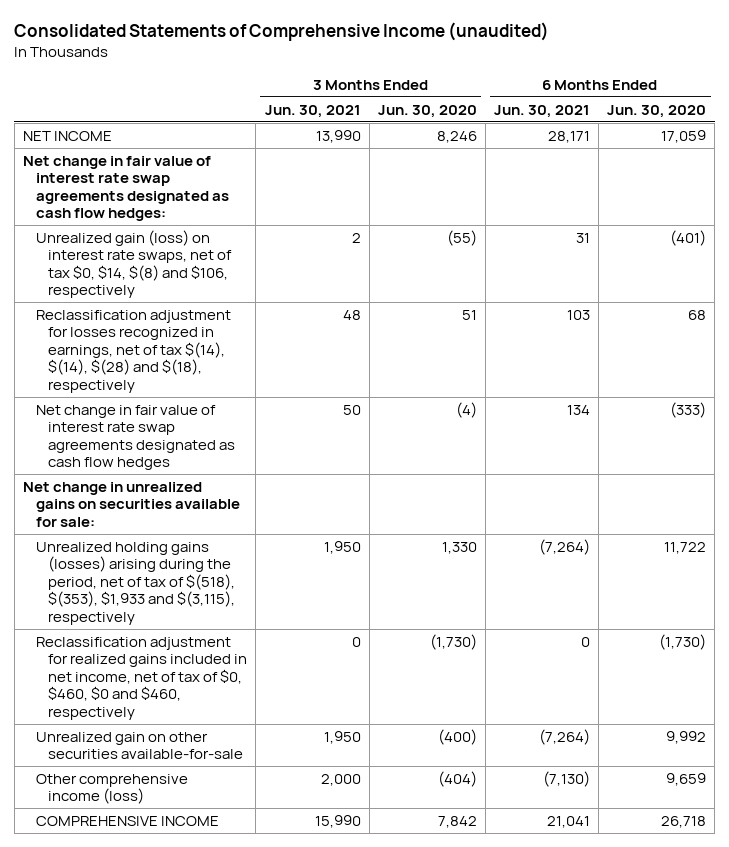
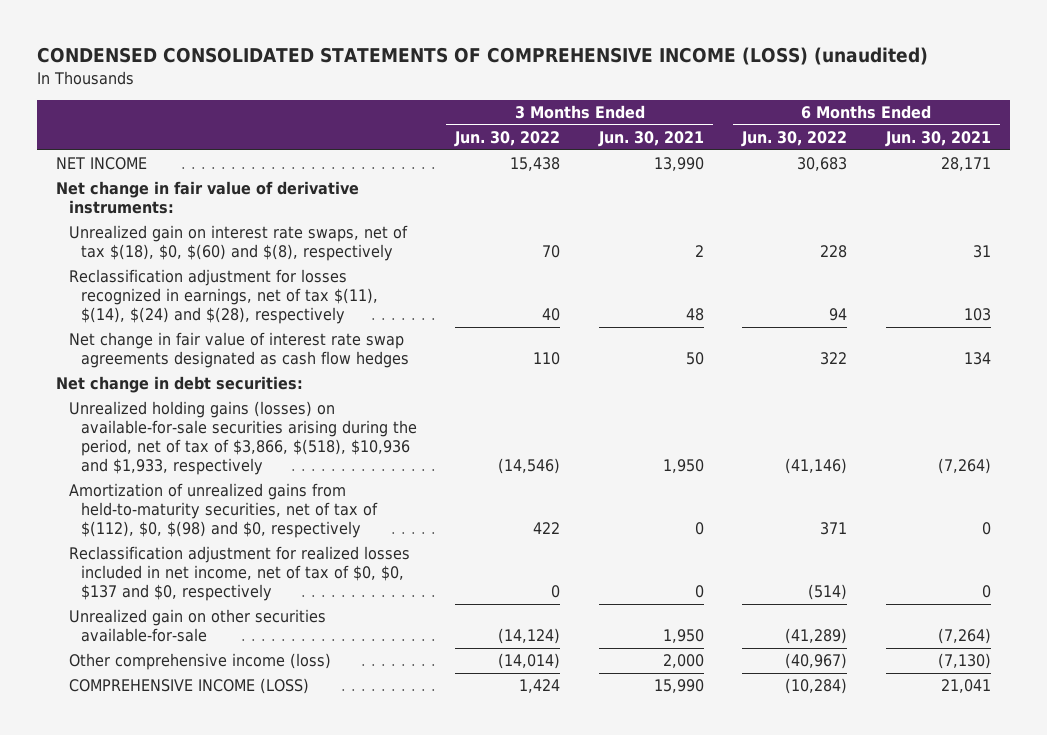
- Consolidated Statements of Comprehensive Income (unaudited)
+ CONDENSED CONSOLIDATED STATEMENTS OF COMPREHENSIVE INCOME (LOSS) (unaudited)
- | 3 Months Ended Jun. 30, 2021 | 3 Months Ended Jun. 30, 2020 | 6 Months Ended Jun. 30, 2021 | 6 Months Ended Jun. 30, 2020
+ | 3 Months Ended Jun. 30, 2022 | 3 Months Ended Jun. 30, 2021 | 6 Months Ended Jun. 30, 2022 | 6 Months Ended Jun. 30, 2021
- Net change in fair value of interest rate swap agreements designated as cash flow hedges:
- Unrealized gain (loss) on interest rate swaps, net of tax $0, $14, $(8) and $106, respectively | 2 | (55) | 31 | (401)
- Reclassification adjustment for losses recognized in earnings, net of tax $(14), $(14), $(28) and $(18), respectively | 48 | 51 | 103 | 68
+ Net change in fair value of derivative instruments:
+ Unrealized gain on interest rate swaps, net of tax $(18), $0, $(60) and $(8), respectively | 70 | 2 | 228 | 31
+ Reclassification adjustment for losses recognized in earnings, net of tax $(11), $(14), $(24) and $(28), respectively | 40 | 48 | 94 | 103
- Net change in unrealized gains on securities available for sale:
- Unrealized holding gains (losses) arising during the period, net of tax of $(518), $(353), $1,933 and $(3,115), respectively | 1,950 | 1,330 | (7,264) | 11,722
- Reclassification adjustment for realized gains included in net income, net of tax of $0, $460, $0 and $460, respectively | 0 | (1,730) | 0 | (1,730)
+ Net change in debt securities:
+ Unrealized holding gains (losses) on available-for-sale securities arising during the period, net of tax of $3,866, $(518), $10,936 and $1,933, respectively | (14,546) | 1,950 | (41,146) | (7,264)
+ Amortization of unrealized gains from held-to-maturity securities, net of tax of $(112), $0, $(98) and $0, respectively | 422 | 0 | 371 | 0
+ Reclassification adjustment for realized losses included in net income, net of tax of $0, $0, $137 and $0, respectively | 0 | 0 | (514) | 0
- COMPREHENSIVE INCOME | 15,990 | 7,842 | 21,041 | 26,718
+ COMPREHENSIVE INCOME (LOSS) | 1,424 | 15,990 | (10,284) | 21,041

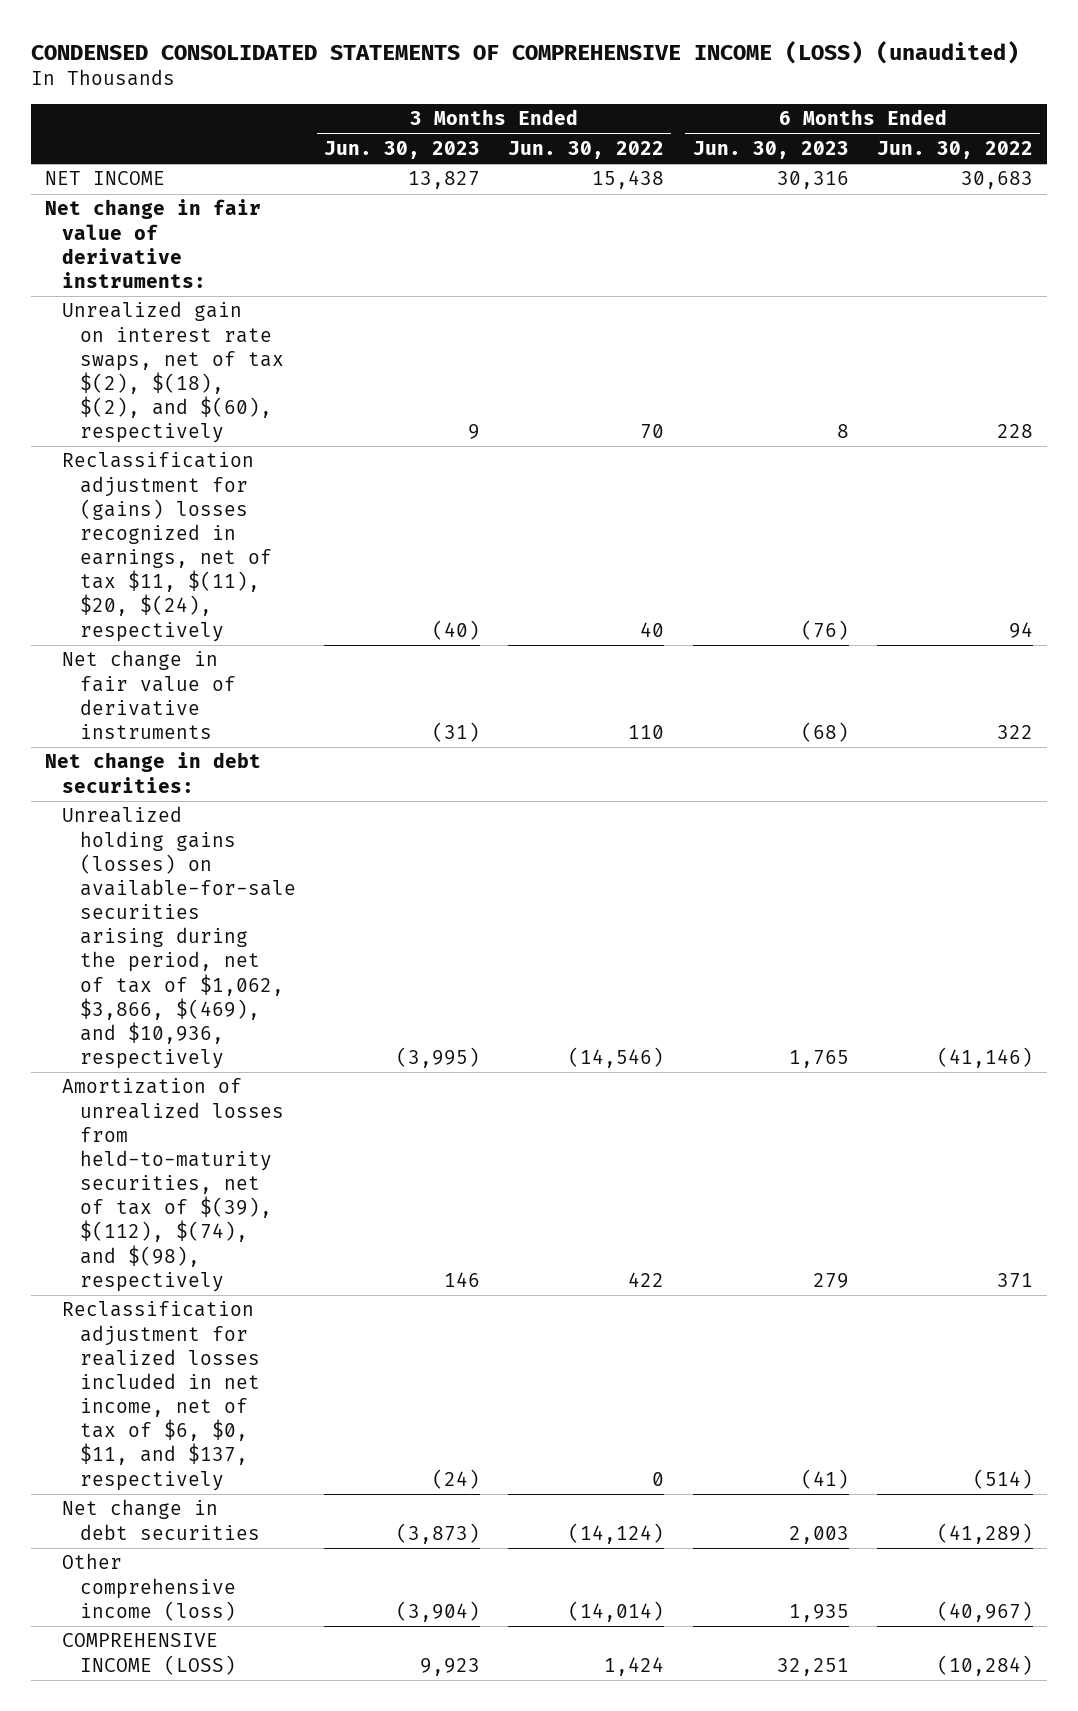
- | 3 Months Ended Jun. 30, 2022 | 3 Months Ended Jun. 30, 2021 | 6 Months Ended Jun. 30, 2022 | 6 Months Ended Jun. 30, 2021
+ | 3 Months Ended Jun. 30, 2023 | 3 Months Ended Jun. 30, 2022 | 6 Months Ended Jun. 30, 2023 | 6 Months Ended Jun. 30, 2022
- Unrealized gain on interest rate swaps, net of tax $(18), $0, $(60) and $(8), respectively | 70 | 2 | 228 | 31
- Reclassification adjustment for losses recognized in earnings, net of tax $(11), $(14), $(24) and $(28), respectively | 40 | 48 | 94 | 103
- Net change in fair value of interest rate swap agreements designated as cash flow hedges | 110 | 50 | 322 | 134
+ Unrealized gain on interest rate swaps, net of tax $(2), $(18), $(2), and $(60), respectively | 9 | 70 | 8 | 228
+ Reclassification adjustment for (gains) losses recognized in earnings, net of tax $11, $(11), $20, $(24), respectively | (40) | 40 | (76) | 94
+ Net change in fair value of derivative instruments | (31) | 110 | (68) | 322
- Unrealized holding gains (losses) on available-for-sale securities arising during the period, net of tax of $3,866, $(518), $10,936 and $1,933, respectively | (14,546) | 1,950 | (41,146) | (7,264)
- Amortization of unrealized gains from held-to-maturity securities, net of tax of $(112), $0, $(98) and $0, respectively | 422 | 0 | 371 | 0
- Reclassification adjustment for realized losses included in net income, net of tax of $0, $0, $137 and $0, respectively | 0 | 0 | (514) | 0
- Unrealized gain on other securities available-for-sale | (14,124) | 1,950 | (41,289) | (7,264)
+ Unrealized holding gains (losses) on available-for-sale securities arising during the period, net of tax of $1,062, $3,866, $(469), and $10,936, respectively | (3,995) | (14,546) | 1,765 | (41,146)
+ Amortization of unrealized losses from held-to-maturity securities, net of tax of $(39), $(112), $(74), and $(98), respectively | 146 | 422 | 279 | 371
+ Reclassification adjustment for realized losses included in net income, net of tax of $6, $0, $11, and $137, respectively | (24) | 0 | (41) | (514)
+ Net change in debt securities | (3,873) | (14,124) | 2,003 | (41,289)

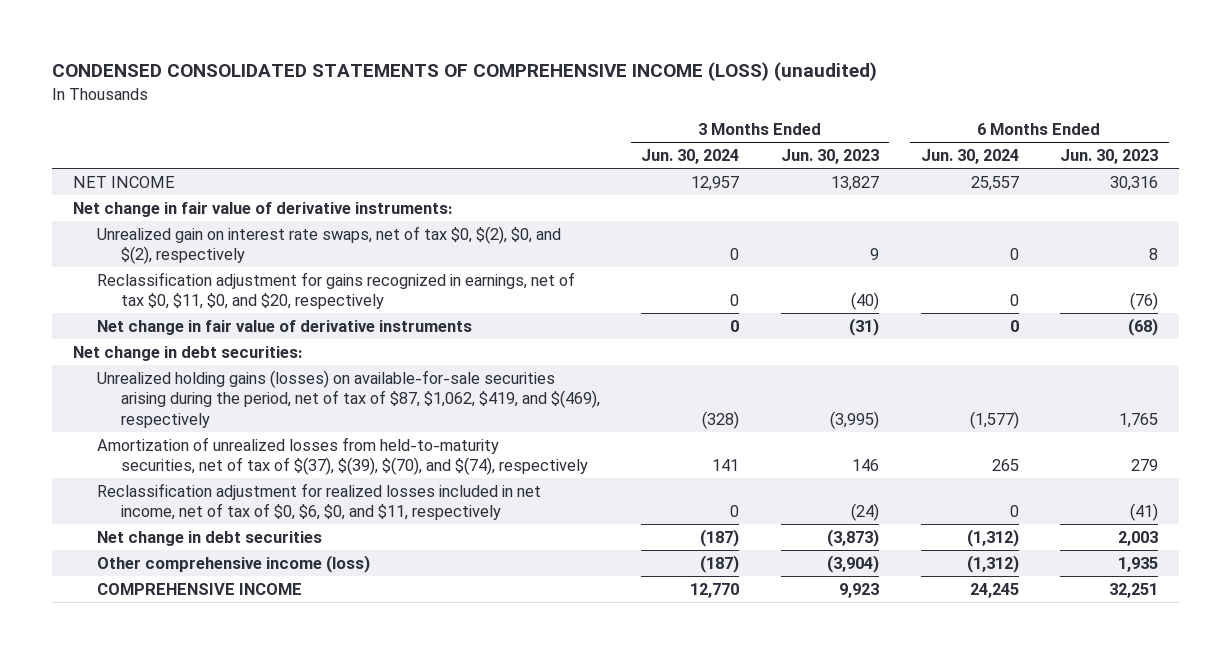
- | 3 Months Ended Jun. 30, 2023 | 3 Months Ended Jun. 30, 2022 | 6 Months Ended Jun. 30, 2023 | 6 Months Ended Jun. 30, 2022
+ | 3 Months Ended Jun. 30, 2024 | 3 Months Ended Jun. 30, 2023 | 6 Months Ended Jun. 30, 2024 | 6 Months Ended Jun. 30, 2023
- Unrealized gain on interest rate swaps, net of tax $(2), $(18), $(2), and $(60), respectively | 9 | 70 | 8 | 228
- Reclassification adjustment for (gains) losses recognized in earnings, net of tax $11, $(11), $20, $(24), respectively | (40) | 40 | (76) | 94
+ Unrealized gain on interest rate swaps, net of tax $0, $(2), $0, and $(2), respectively | 0 | 9 | 0 | 8
+ Reclassification adjustment for gains recognized in earnings, net of tax $0, $11, $0, and $20, respectively | 0 | (40) | 0 | (76)
- Unrealized holding gains (losses) on available-for-sale securities arising during the period, net of tax of $1,062, $3,866, $(469), and $10,936, respectively | (3,995) | (14,546) | 1,765 | (41,146)
- Amortization of unrealized losses from held-to-maturity securities, net of tax of $(39), $(112), $(74), and $(98), respectively | 146 | 422 | 279 | 371
- Reclassification adjustment for realized losses included in net income, net of tax of $6, $0, $11, and $137, respectively | (24) | 0 | (41) | (514)
+ Unrealized holding gains (losses) on available-for-sale securities arising during the period, net of tax of $87, $1,062, $419, and $(469), respectively | (328) | (3,995) | (1,577) | 1,765
+ Amortization of unrealized losses from held-to-maturity securities, net of tax of $(37), $(39), $(70), and $(74), respectively | 141 | 146 | 265 | 279
+ Reclassification adjustment for realized losses included in net income, net of tax of $0, $6, $0, and $11, respectively | 0 | (24) | 0 | (41)
- COMPREHENSIVE INCOME (LOSS) | 9,923 | 1,424 | 32,251 | (10,284)
+ COMPREHENSIVE INCOME | 12,770 | 9,923 | 24,245 | 32,251

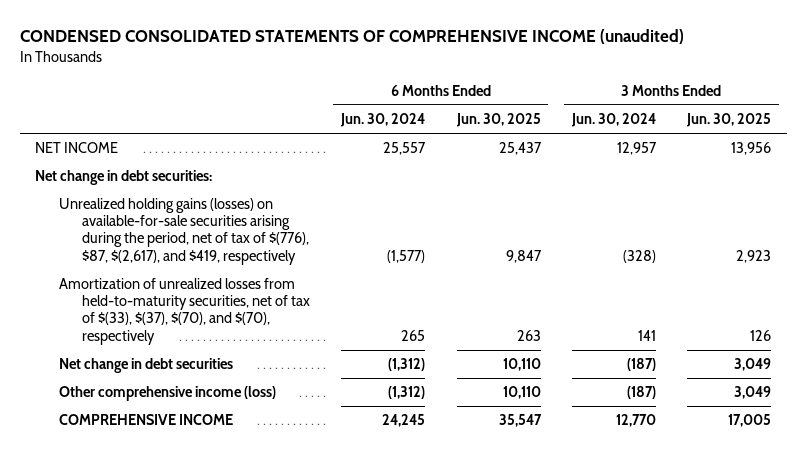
- CONDENSED CONSOLIDATED STATEMENTS OF COMPREHENSIVE INCOME (LOSS) (unaudited)
+ CONDENSED CONSOLIDATED STATEMENTS OF COMPREHENSIVE INCOME (unaudited)
- | 3 Months Ended Jun. 30, 2024 | 3 Months Ended Jun. 30, 2023 | 6 Months Ended Jun. 30, 2024 | 6 Months Ended Jun. 30, 2023
+ | 6 Months Ended Jun. 30, 2024 | 6 Months Ended Jun. 30, 2025 | 3 Months Ended Jun. 30, 2024 | 3 Months Ended Jun. 30, 2025
- Net change in fair value of derivative instruments:
- Unrealized gain on interest rate swaps, net of tax $0, $(2), $0, and $(2), respectively | 0 | 9 | 0 | 8
- Reclassification adjustment for gains recognized in earnings, net of tax $0, $11, $0, and $20, respectively | 0 | (40) | 0 | (76)
- Net change in fair value of derivative instruments | 0 | (31) | 0 | (68)
- Unrealized holding gains (losses) on available-for-sale securities arising during the period, net of tax of $87, $1,062, $419, and $(469), respectively | (328) | (3,995) | (1,577) | 1,765
- Amortization of unrealized losses from held-to-maturity securities, net of tax of $(37), $(39), $(70), and $(74), respectively | 141 | 146 | 265 | 279
- Reclassification adjustment for realized losses included in net income, net of tax of $0, $6, $0, and $11, respectively | 0 | (24) | 0 | (41)
+ Unrealized holding gains (losses) on available-for-sale securities arising during the period, net of tax of $(776), $87, $(2,617), and $419, respectively | (1,577) | 9,847 | (328) | 2,923
+ Amortization of unrealized losses from held-to-maturity securities, net of tax of $(33), $(37), $(70), and $(70), respectively | 265 | 263 | 141 | 126

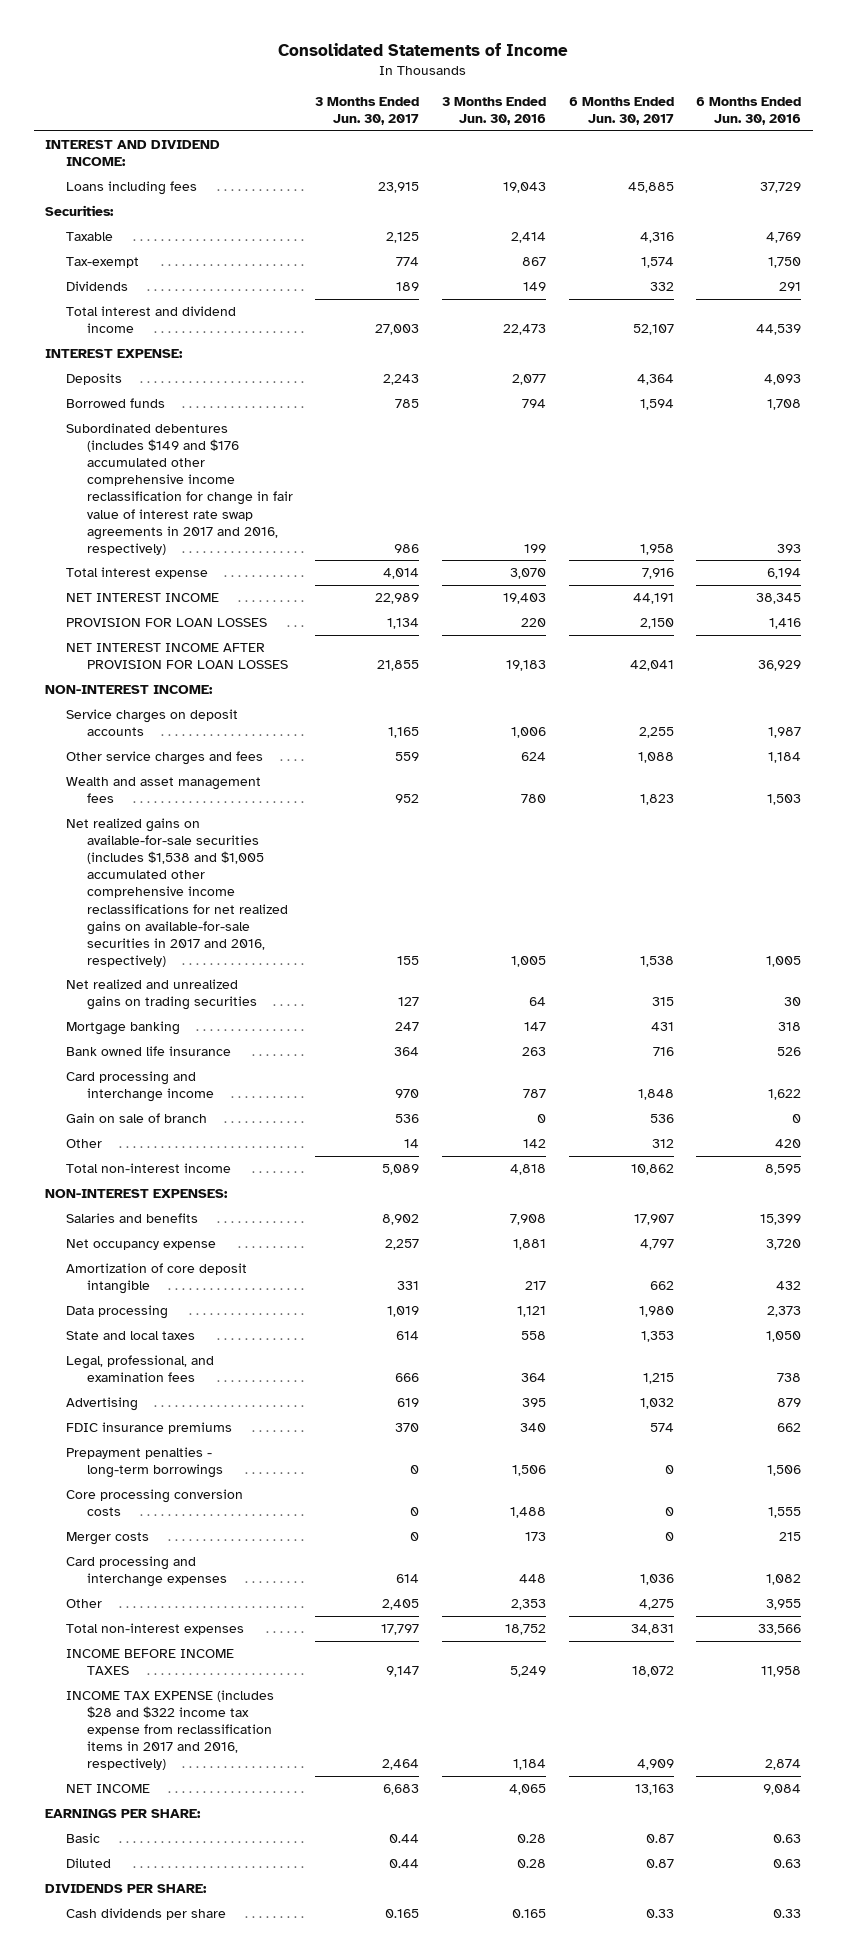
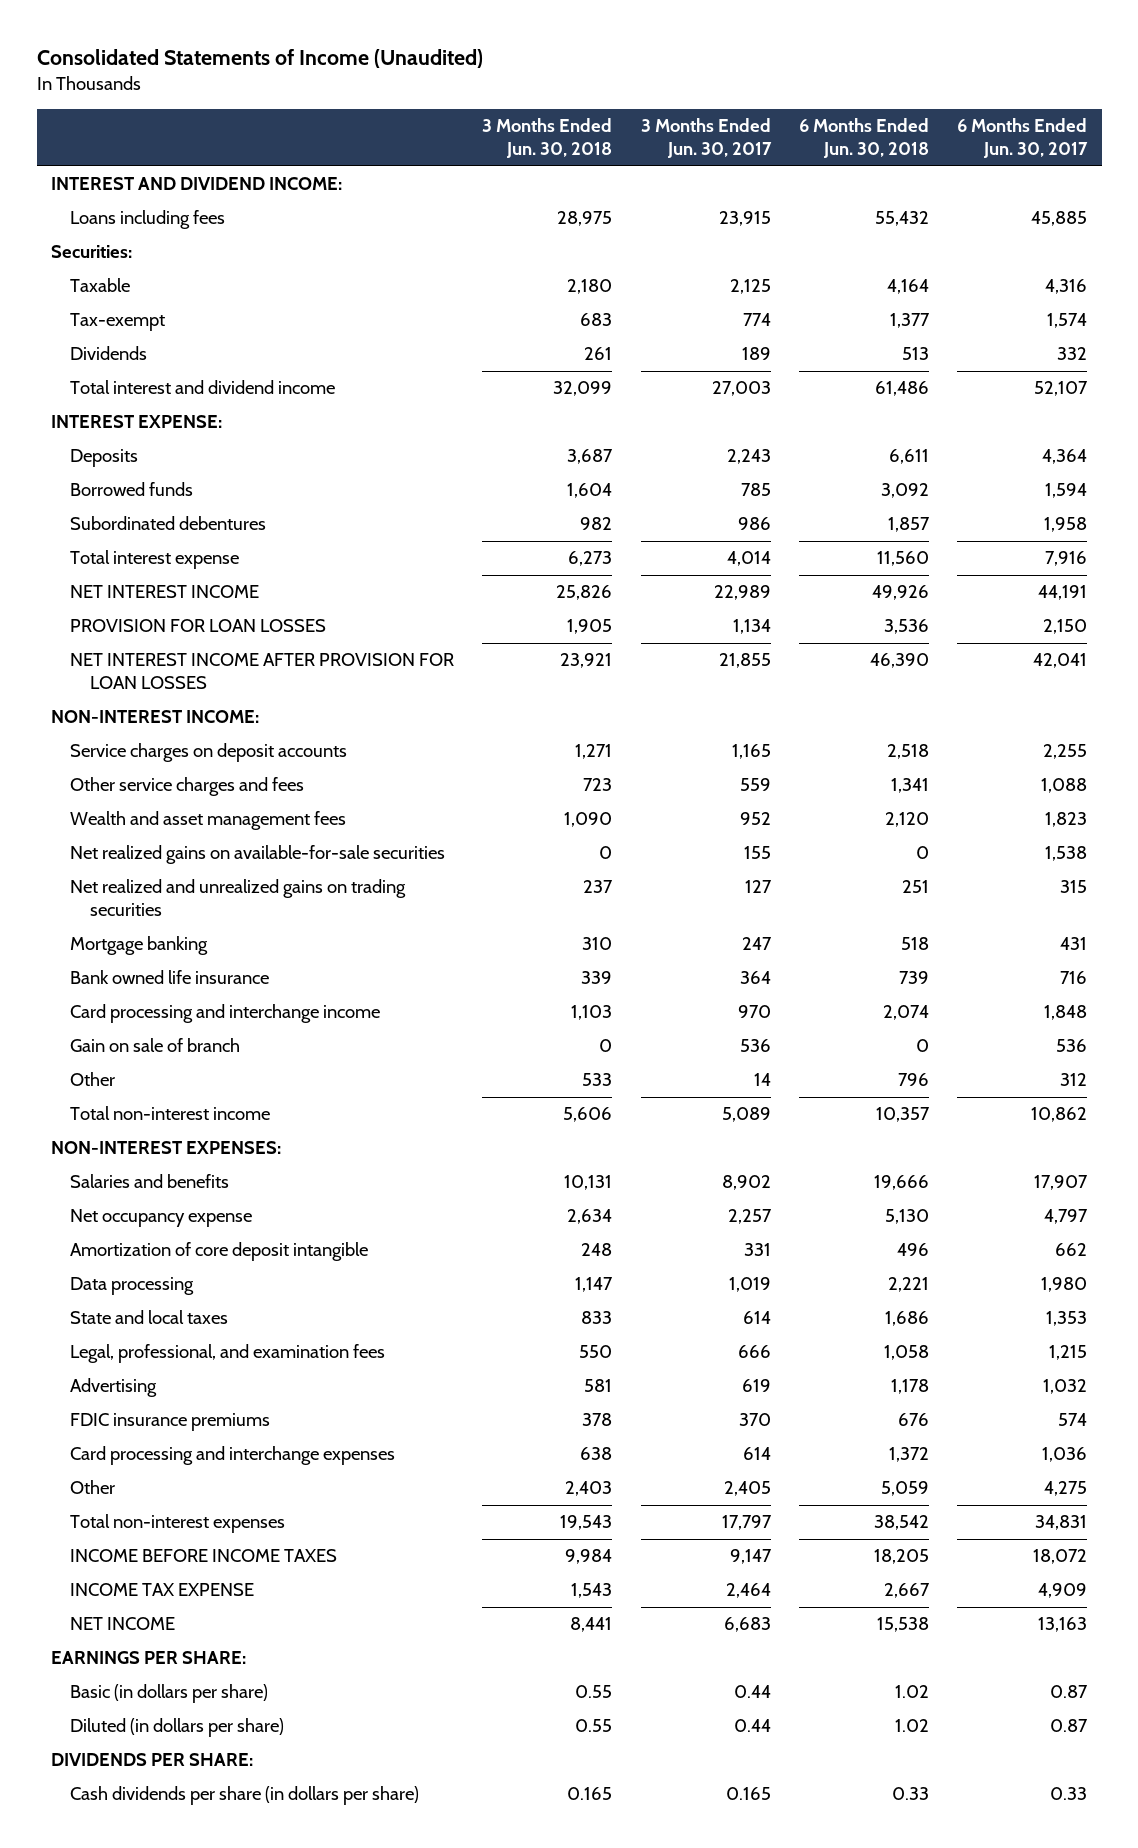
- Consolidated Statements of Income
+ Consolidated Statements of Income (Unaudited)
- | 3 Months Ended Jun. 30, 2017 | 3 Months Ended Jun. 30, 2016 | 6 Months Ended Jun. 30, 2017 | 6 Months Ended Jun. 30, 2016
+ | 3 Months Ended Jun. 30, 2018 | 3 Months Ended Jun. 30, 2017 | 6 Months Ended Jun. 30, 2018 | 6 Months Ended Jun. 30, 2017
- Subordinated debentures (includes $149 and $176 accumulated other comprehensive income reclassification for change in fair value of interest rate swap agreements in 2017 and 2016, respectively) | 986 | 199 | 1,958 | 393
+ Subordinated debentures | 982 | 986 | 1,857 | 1,958
- Net realized gains on available-for-sale securities (includes $1,538 and $1,005 accumulated other comprehensive income reclassifications for net realized gains on available-for-sale securities in 2017 and 2016, respectively) | 155 | 1,005 | 1,538 | 1,005
+ Net realized gains on available-for-sale securities | 0 | 155 | 0 | 1,538
- Prepayment penalties - long-term borrowings | 0 | 1,506 | 0 | 1,506
- Core processing conversion costs | 0 | 1,488 | 0 | 1,555
- Merger costs | 0 | 173 | 0 | 215
- INCOME TAX EXPENSE (includes $28 and $322 income tax expense from reclassification items in 2017 and 2016, respectively) | 2,464 | 1,184 | 4,909 | 2,874
+ INCOME TAX EXPENSE | 1,543 | 2,464 | 2,667 | 4,909
- Basic | 0.44 | 0.28 | 0.87 | 0.63
- Diluted | 0.44 | 0.28 | 0.87 | 0.63
+ Basic (in dollars per share) | 0.55 | 0.44 | 1.02 | 0.87
+ Diluted (in dollars per share) | 0.55 | 0.44 | 1.02 | 0.87
- Cash dividends per share | 0.165 | 0.165 | 0.33 | 0.33
+ Cash dividends per share (in dollars per share) | 0.165 | 0.165 | 0.33 | 0.33

